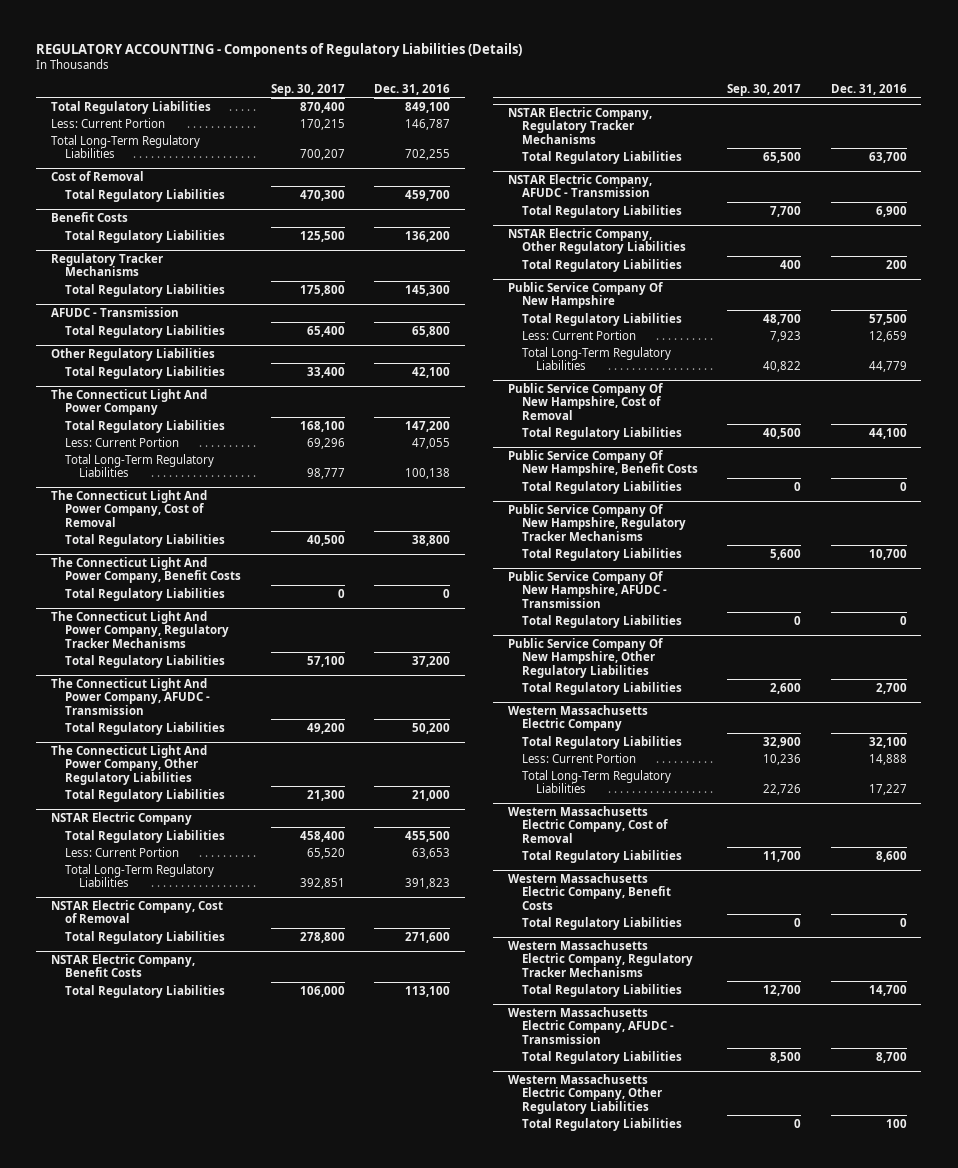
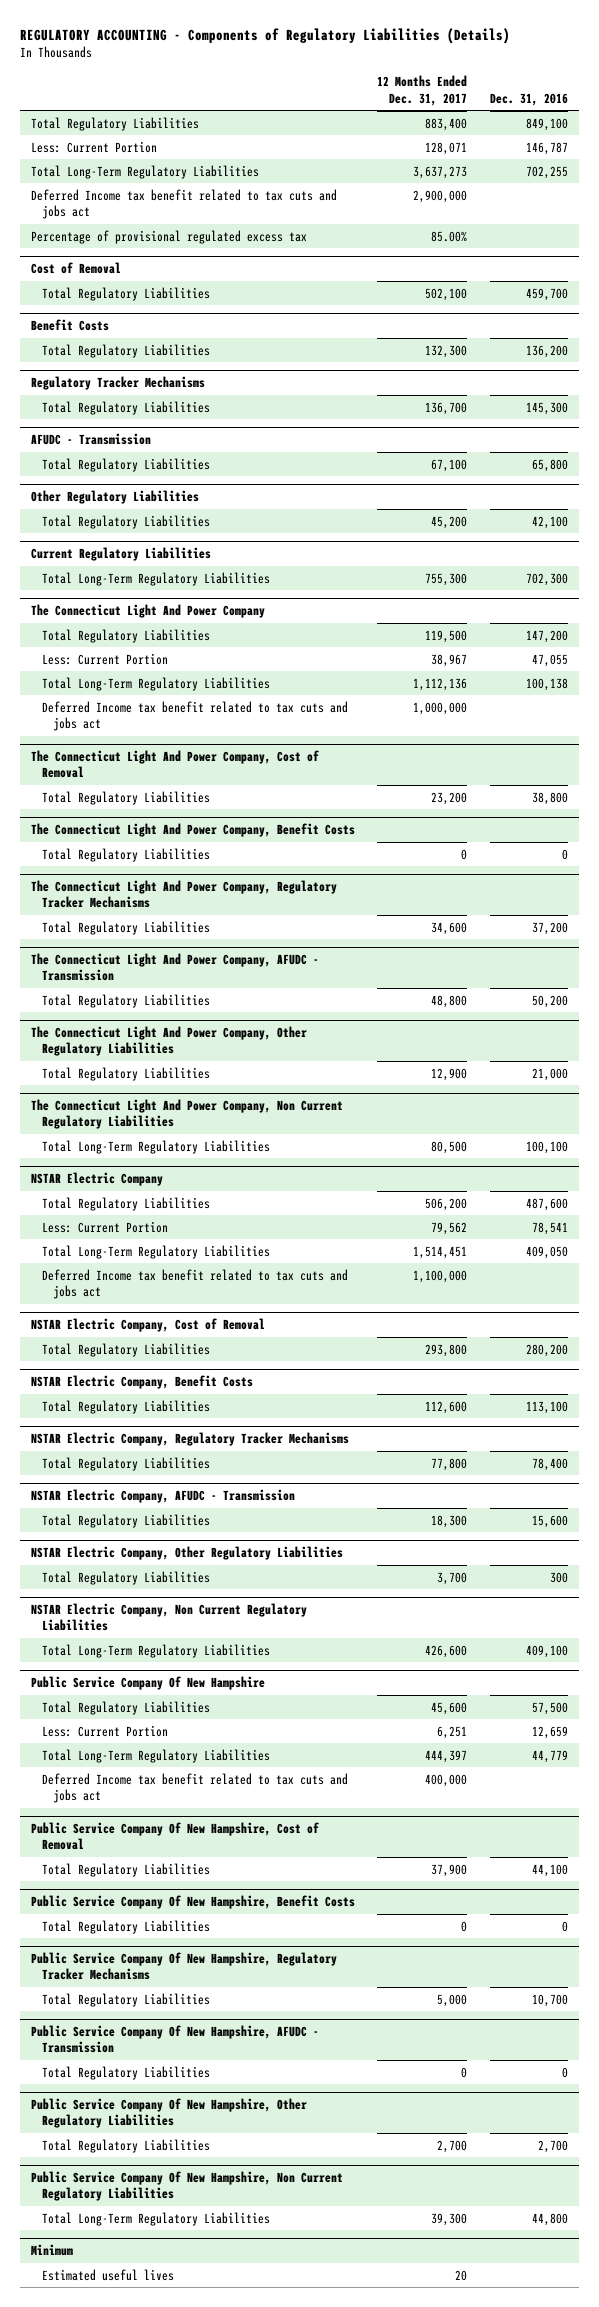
- | Sep. 30, 2017 | Dec. 31, 2016
+ | 12 Months Ended Dec. 31, 2017 | Dec. 31, 2016
+ Deferred Income tax benefit related to tax cuts and jobs act | 2,900,000 |
+ Percentage of provisional regulated excess tax | 85.00% |
+ Current Regulatory Liabilities
+ Total Long-Term Regulatory Liabilities | 755,300 | 702,300
@ The Connecticut Light And Power Company
+ Deferred Income tax benefit related to tax cuts and jobs act | 1,000,000 |
+ The Connecticut Light And Power Company, Non Current Regulatory Liabilities
+ Total Long-Term Regulatory Liabilities | 80,500 | 100,100
@ NSTAR Electric Company
- Total Regulatory Liabilities | 458,400 | 455,500
- Less: Current Portion | 65,520 | 63,653
- Total Long-Term Regulatory Liabilities | 392,851 | 391,823
+ Total Regulatory Liabilities | 506,200 | 487,600
+ Less: Current Portion | 79,562 | 78,541
+ Total Long-Term Regulatory Liabilities | 1,514,451 | 409,050
+ Deferred Income tax benefit related to tax cuts and jobs act | 1,100,000 |
@ NSTAR Electric Company, Cost of Removal
- Total Regulatory Liabilities | 278,800 | 271,600
+ Total Regulatory Liabilities | 293,800 | 280,200
@ NSTAR Electric Company, Regulatory Tracker Mechanisms
- Total Regulatory Liabilities | 65,500 | 63,700
+ Total Regulatory Liabilities | 77,800 | 78,400
@ NSTAR Electric Company, AFUDC - Transmission
- Total Regulatory Liabilities | 7,700 | 6,900
+ Total Regulatory Liabilities | 18,300 | 15,600
@ NSTAR Electric Company, Other Regulatory Liabilities
- Total Regulatory Liabilities | 400 | 200
+ Total Regulatory Liabilities | 3,700 | 300
+ NSTAR Electric Company, Non Current Regulatory Liabilities
+ Total Long-Term Regulatory Liabilities | 426,600 | 409,100
@ Public Service Company Of New Hampshire
+ Deferred Income tax benefit related to tax cuts and jobs act | 400,000 |
- Western Massachusetts Electric Company
- Total Regulatory Liabilities | 32,900 | 32,100
- Less: Current Portion | 10,236 | 14,888
- Total Long-Term Regulatory Liabilities | 22,726 | 17,227
- Western Massachusetts Electric Company, Cost of Removal
- Total Regulatory Liabilities | 11,700 | 8,600
- Western Massachusetts Electric Company, Benefit Costs
- Total Regulatory Liabilities | 0 | 0
- Western Massachusetts Electric Company, Regulatory Tracker Mechanisms
- Total Regulatory Liabilities | 12,700 | 14,700
- Western Massachusetts Electric Company, AFUDC - Transmission
- Total Regulatory Liabilities | 8,500 | 8,700
- Western Massachusetts Electric Company, Other Regulatory Liabilities
- Total Regulatory Liabilities | 0 | 100
+ Public Service Company Of New Hampshire, Non Current Regulatory Liabilities
+ Total Long-Term Regulatory Liabilities | 39,300 | 44,800
+ Minimum
+ Estimated useful lives | 20 |

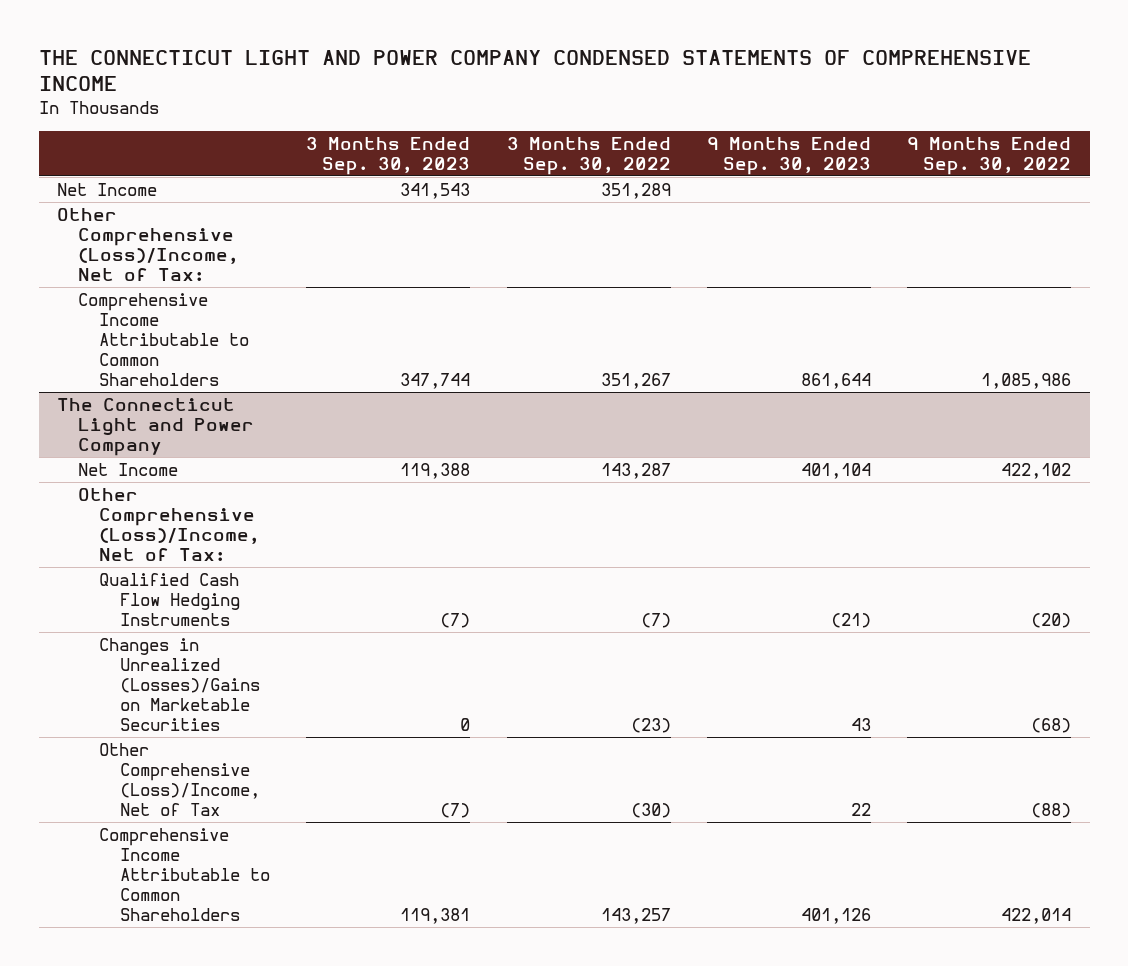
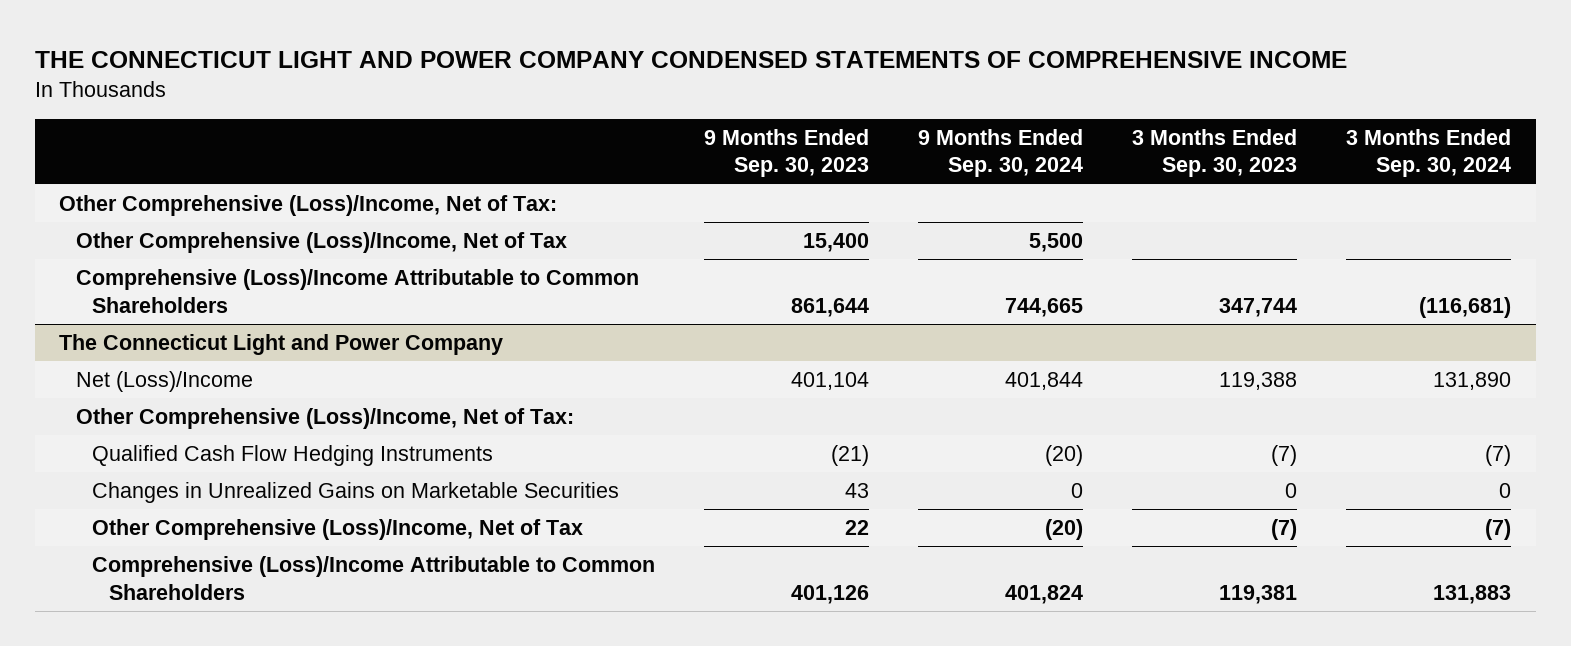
- | 3 Months Ended Sep. 30, 2023 | 3 Months Ended Sep. 30, 2022 | 9 Months Ended Sep. 30, 2023 | 9 Months Ended Sep. 30, 2022
+ | 9 Months Ended Sep. 30, 2023 | 9 Months Ended Sep. 30, 2024 | 3 Months Ended Sep. 30, 2023 | 3 Months Ended Sep. 30, 2024
- Net Income | 341,543 | 351,289 | |
- Comprehensive Income Attributable to Common Shareholders | 347,744 | 351,267 | 861,644 | 1,085,986
+ Other Comprehensive (Loss)/Income, Net of Tax | 15,400 | 5,500 | |
+ Comprehensive (Loss)/Income Attributable to Common Shareholders | 861,644 | 744,665 | 347,744 | (116,681)
@ The Connecticut Light and Power Company
- Net Income | 119,388 | 143,287 | 401,104 | 422,102
+ Net (Loss)/Income | 401,104 | 401,844 | 119,388 | 131,890
- Changes in Unrealized (Losses)/Gains on Marketable Securities | 0 | (23) | 43 | (68)
+ Changes in Unrealized Gains on Marketable Securities | 43 | 0 | 0 | 0
- Comprehensive Income Attributable to Common Shareholders | 119,381 | 143,257 | 401,126 | 422,014
+ Comprehensive (Loss)/Income Attributable to Common Shareholders | 401,126 | 401,824 | 119,381 | 131,883

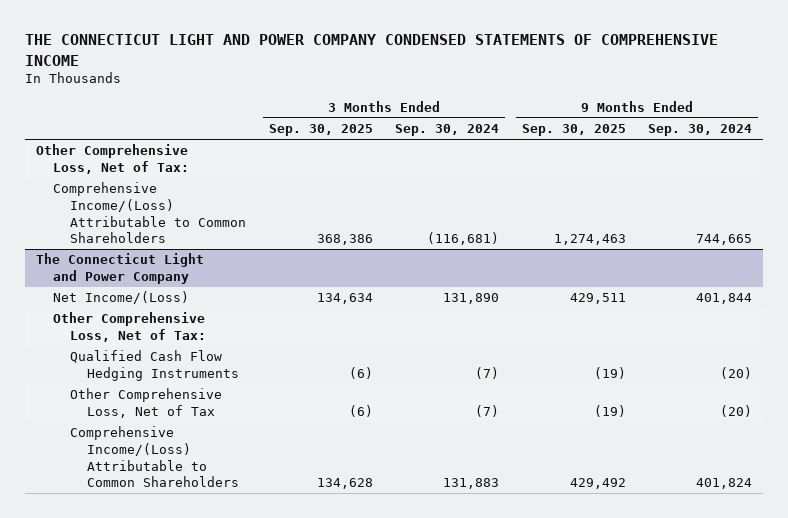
- | 9 Months Ended Sep. 30, 2023 | 9 Months Ended Sep. 30, 2024 | 3 Months Ended Sep. 30, 2023 | 3 Months Ended Sep. 30, 2024
+ | 3 Months Ended Sep. 30, 2025 | 3 Months Ended Sep. 30, 2024 | 9 Months Ended Sep. 30, 2025 | 9 Months Ended Sep. 30, 2024
- Other Comprehensive (Loss)/Income, Net of Tax:
- Other Comprehensive (Loss)/Income, Net of Tax | 15,400 | 5,500 | |
- Comprehensive (Loss)/Income Attributable to Common Shareholders | 861,644 | 744,665 | 347,744 | (116,681)
+ Other Comprehensive Loss, Net of Tax:
+ Comprehensive Income/(Loss) Attributable to Common Shareholders | 368,386 | (116,681) | 1,274,463 | 744,665
@ The Connecticut Light and Power Company
- Net (Loss)/Income | 401,104 | 401,844 | 119,388 | 131,890
- Other Comprehensive (Loss)/Income, Net of Tax:
+ Net Income/(Loss) | 134,634 | 131,890 | 429,511 | 401,844
+ Other Comprehensive Loss, Net of Tax:
- Changes in Unrealized Gains on Marketable Securities | 43 | 0 | 0 | 0
- Other Comprehensive (Loss)/Income, Net of Tax | 22 | (20) | (7) | (7)
- Comprehensive (Loss)/Income Attributable to Common Shareholders | 401,126 | 401,824 | 119,381 | 131,883
+ Other Comprehensive Loss, Net of Tax | (6) | (7) | (19) | (20)
+ Comprehensive Income/(Loss) Attributable to Common Shareholders | 134,628 | 131,883 | 429,492 | 401,824

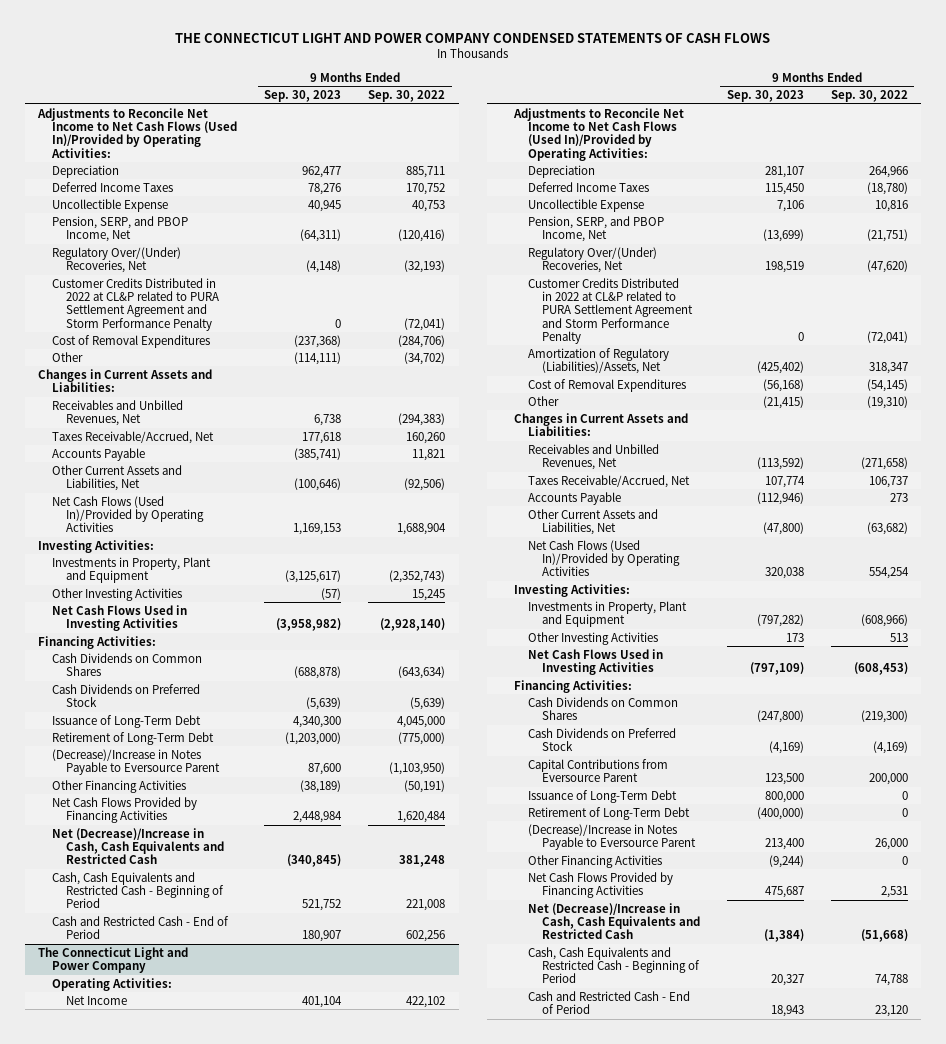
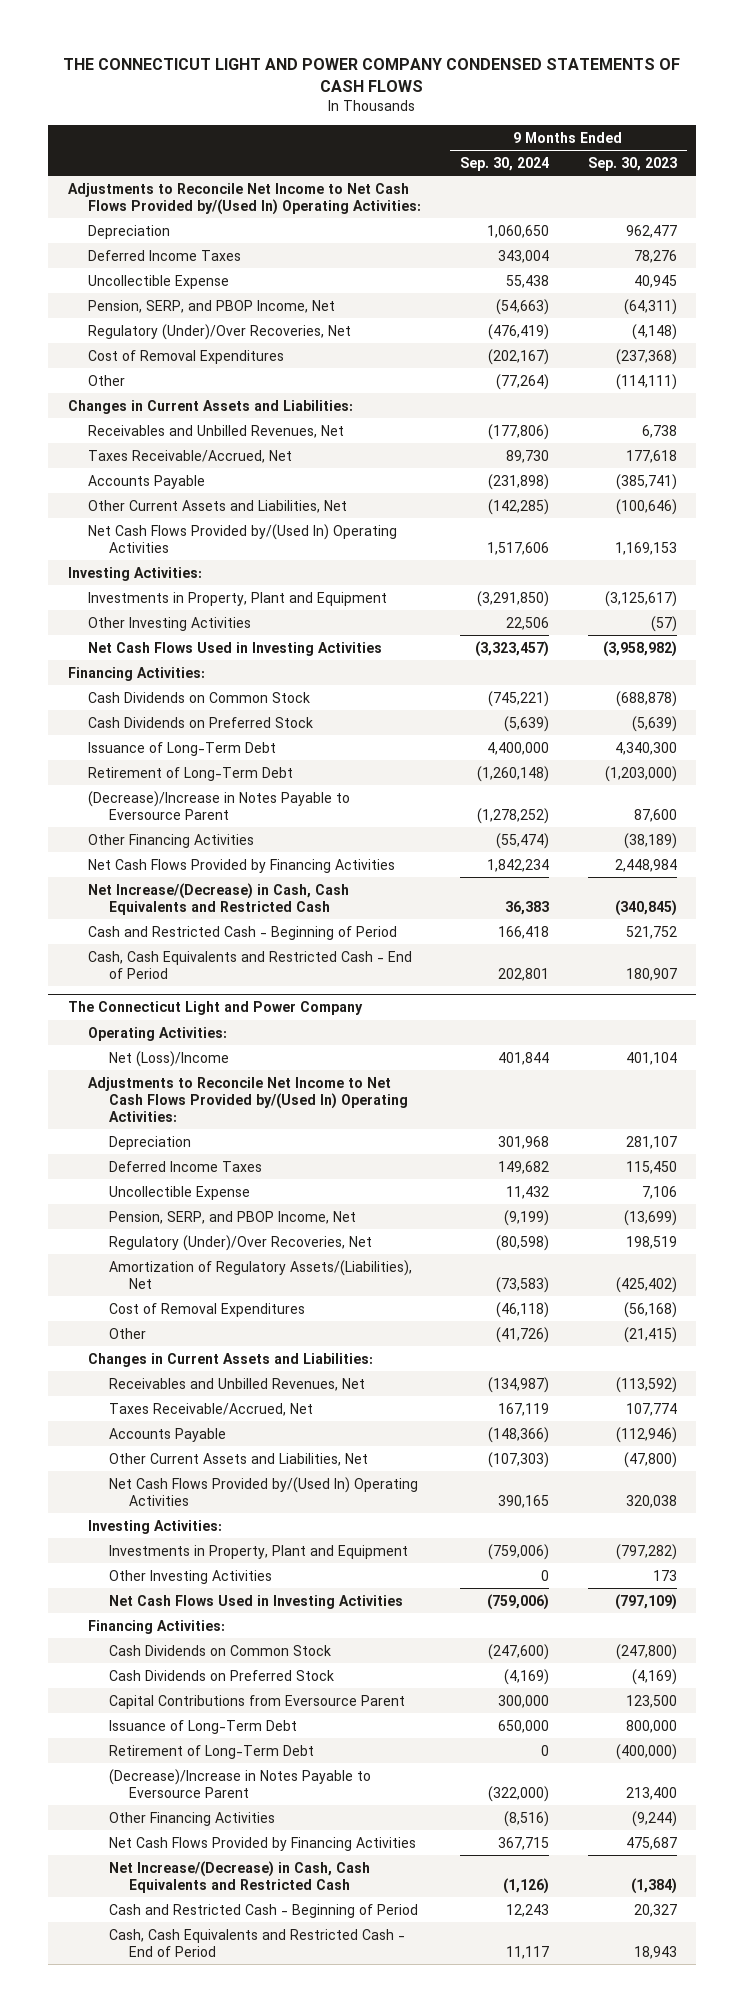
- | 9 Months Ended Sep. 30, 2023 | 9 Months Ended Sep. 30, 2022
+ | 9 Months Ended Sep. 30, 2024 | 9 Months Ended Sep. 30, 2023
- Adjustments to Reconcile Net Income to Net Cash Flows (Used In)/Provided by Operating Activities:
+ Adjustments to Reconcile Net Income to Net Cash Flows Provided by/(Used In) Operating Activities:
- Regulatory Over/(Under) Recoveries, Net | (4,148) | (32,193)
- Customer Credits Distributed in 2022 at CL&P related to PURA Settlement Agreement and Storm Performance Penalty | 0 | (72,041)
+ Regulatory (Under)/Over Recoveries, Net | (476,419) | (4,148)
- Net Cash Flows (Used In)/Provided by Operating Activities | 1,169,153 | 1,688,904
+ Net Cash Flows Provided by/(Used In) Operating Activities | 1,517,606 | 1,169,153
- Cash Dividends on Common Shares | (688,878) | (643,634)
+ Cash Dividends on Common Stock | (745,221) | (688,878)
- Net (Decrease)/Increase in Cash, Cash Equivalents and Restricted Cash | (340,845) | 381,248
- Cash, Cash Equivalents and Restricted Cash - Beginning of Period | 521,752 | 221,008
- Cash and Restricted Cash - End of Period | 180,907 | 602,256
+ Net Increase/(Decrease) in Cash, Cash Equivalents and Restricted Cash | 36,383 | (340,845)
+ Cash and Restricted Cash - Beginning of Period | 166,418 | 521,752
+ Cash, Cash Equivalents and Restricted Cash - End of Period | 202,801 | 180,907
@ The Connecticut Light and Power Company
- Net Income | 401,104 | 422,102
- Adjustments to Reconcile Net Income to Net Cash Flows (Used In)/Provided by Operating Activities:
+ Net (Loss)/Income | 401,844 | 401,104
+ Adjustments to Reconcile Net Income to Net Cash Flows Provided by/(Used In) Operating Activities:
- Regulatory Over/(Under) Recoveries, Net | 198,519 | (47,620)
- Customer Credits Distributed in 2022 at CL&P related to PURA Settlement Agreement and Storm Performance Penalty | 0 | (72,041)
- Amortization of Regulatory (Liabilities)/Assets, Net | (425,402) | 318,347
+ Regulatory (Under)/Over Recoveries, Net | (80,598) | 198,519
+ Amortization of Regulatory Assets/(Liabilities), Net | (73,583) | (425,402)
- Net Cash Flows (Used In)/Provided by Operating Activities | 320,038 | 554,254
+ Net Cash Flows Provided by/(Used In) Operating Activities | 390,165 | 320,038
- Cash Dividends on Common Shares | (247,800) | (219,300)
+ Cash Dividends on Common Stock | (247,600) | (247,800)
- Net (Decrease)/Increase in Cash, Cash Equivalents and Restricted Cash | (1,384) | (51,668)
- Cash, Cash Equivalents and Restricted Cash - Beginning of Period | 20,327 | 74,788
- Cash and Restricted Cash - End of Period | 18,943 | 23,120
+ Net Increase/(Decrease) in Cash, Cash Equivalents and Restricted Cash | (1,126) | (1,384)
+ Cash and Restricted Cash - Beginning of Period | 12,243 | 20,327
+ Cash, Cash Equivalents and Restricted Cash - End of Period | 11,117 | 18,943

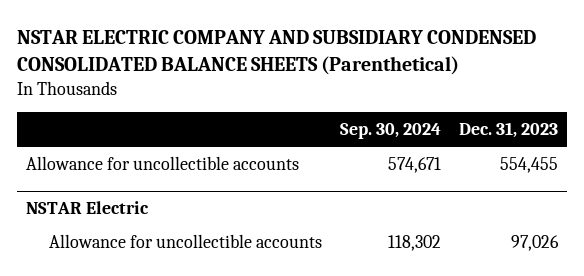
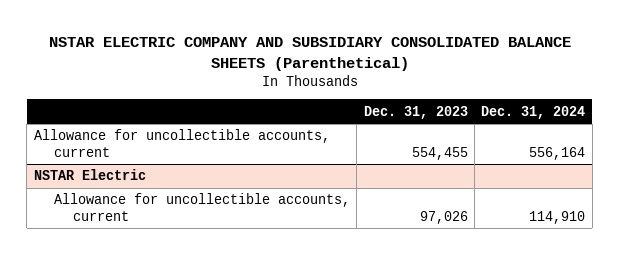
- NSTAR ELECTRIC COMPANY AND SUBSIDIARY CONDENSED CONSOLIDATED BALANCE SHEETS (Parenthetical)
+ NSTAR ELECTRIC COMPANY AND SUBSIDIARY CONSOLIDATED BALANCE SHEETS (Parenthetical)
- | Sep. 30, 2024 | Dec. 31, 2023
+ | Dec. 31, 2023 | Dec. 31, 2024
- Allowance for uncollectible accounts | 574,671 | 554,455
+ Allowance for uncollectible accounts, current | 554,455 | 556,164
@ NSTAR Electric
- Allowance for uncollectible accounts | 118,302 | 97,026
+ Allowance for uncollectible accounts, current | 97,026 | 114,910

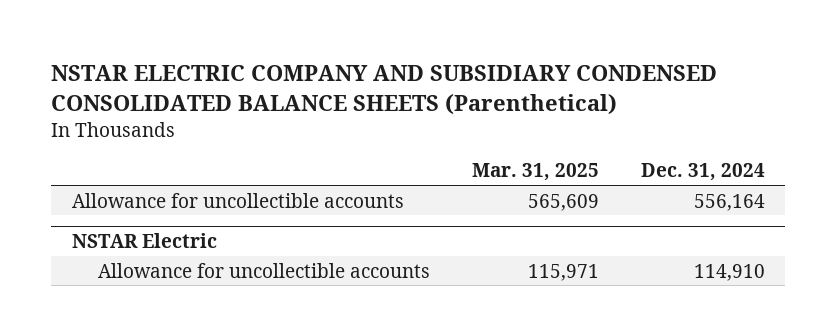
- NSTAR ELECTRIC COMPANY AND SUBSIDIARY CONSOLIDATED BALANCE SHEETS (Parenthetical)
+ NSTAR ELECTRIC COMPANY AND SUBSIDIARY CONDENSED CONSOLIDATED BALANCE SHEETS (Parenthetical)
- | Dec. 31, 2023 | Dec. 31, 2024
+ | Mar. 31, 2025 | Dec. 31, 2024
- Allowance for uncollectible accounts, current | 554,455 | 556,164
+ Allowance for uncollectible accounts | 565,609 | 556,164
@ NSTAR Electric
- Allowance for uncollectible accounts, current | 97,026 | 114,910
+ Allowance for uncollectible accounts | 115,971 | 114,910

